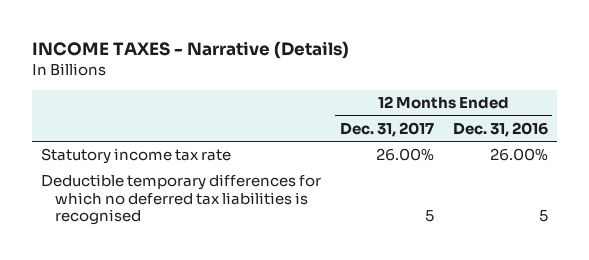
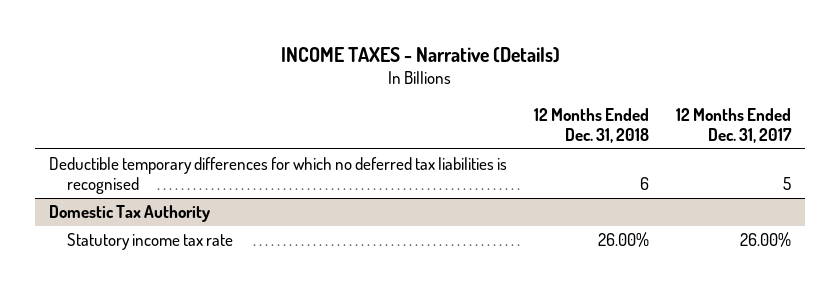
- | 12 Months Ended Dec. 31, 2017 | 12 Months Ended Dec. 31, 2016
+ | 12 Months Ended Dec. 31, 2018 | 12 Months Ended Dec. 31, 2017
- Statutory income tax rate | 26.00% | 26.00%
+ Domestic Tax Authority
+ Statutory income tax rate | 26.00% | 26.00%

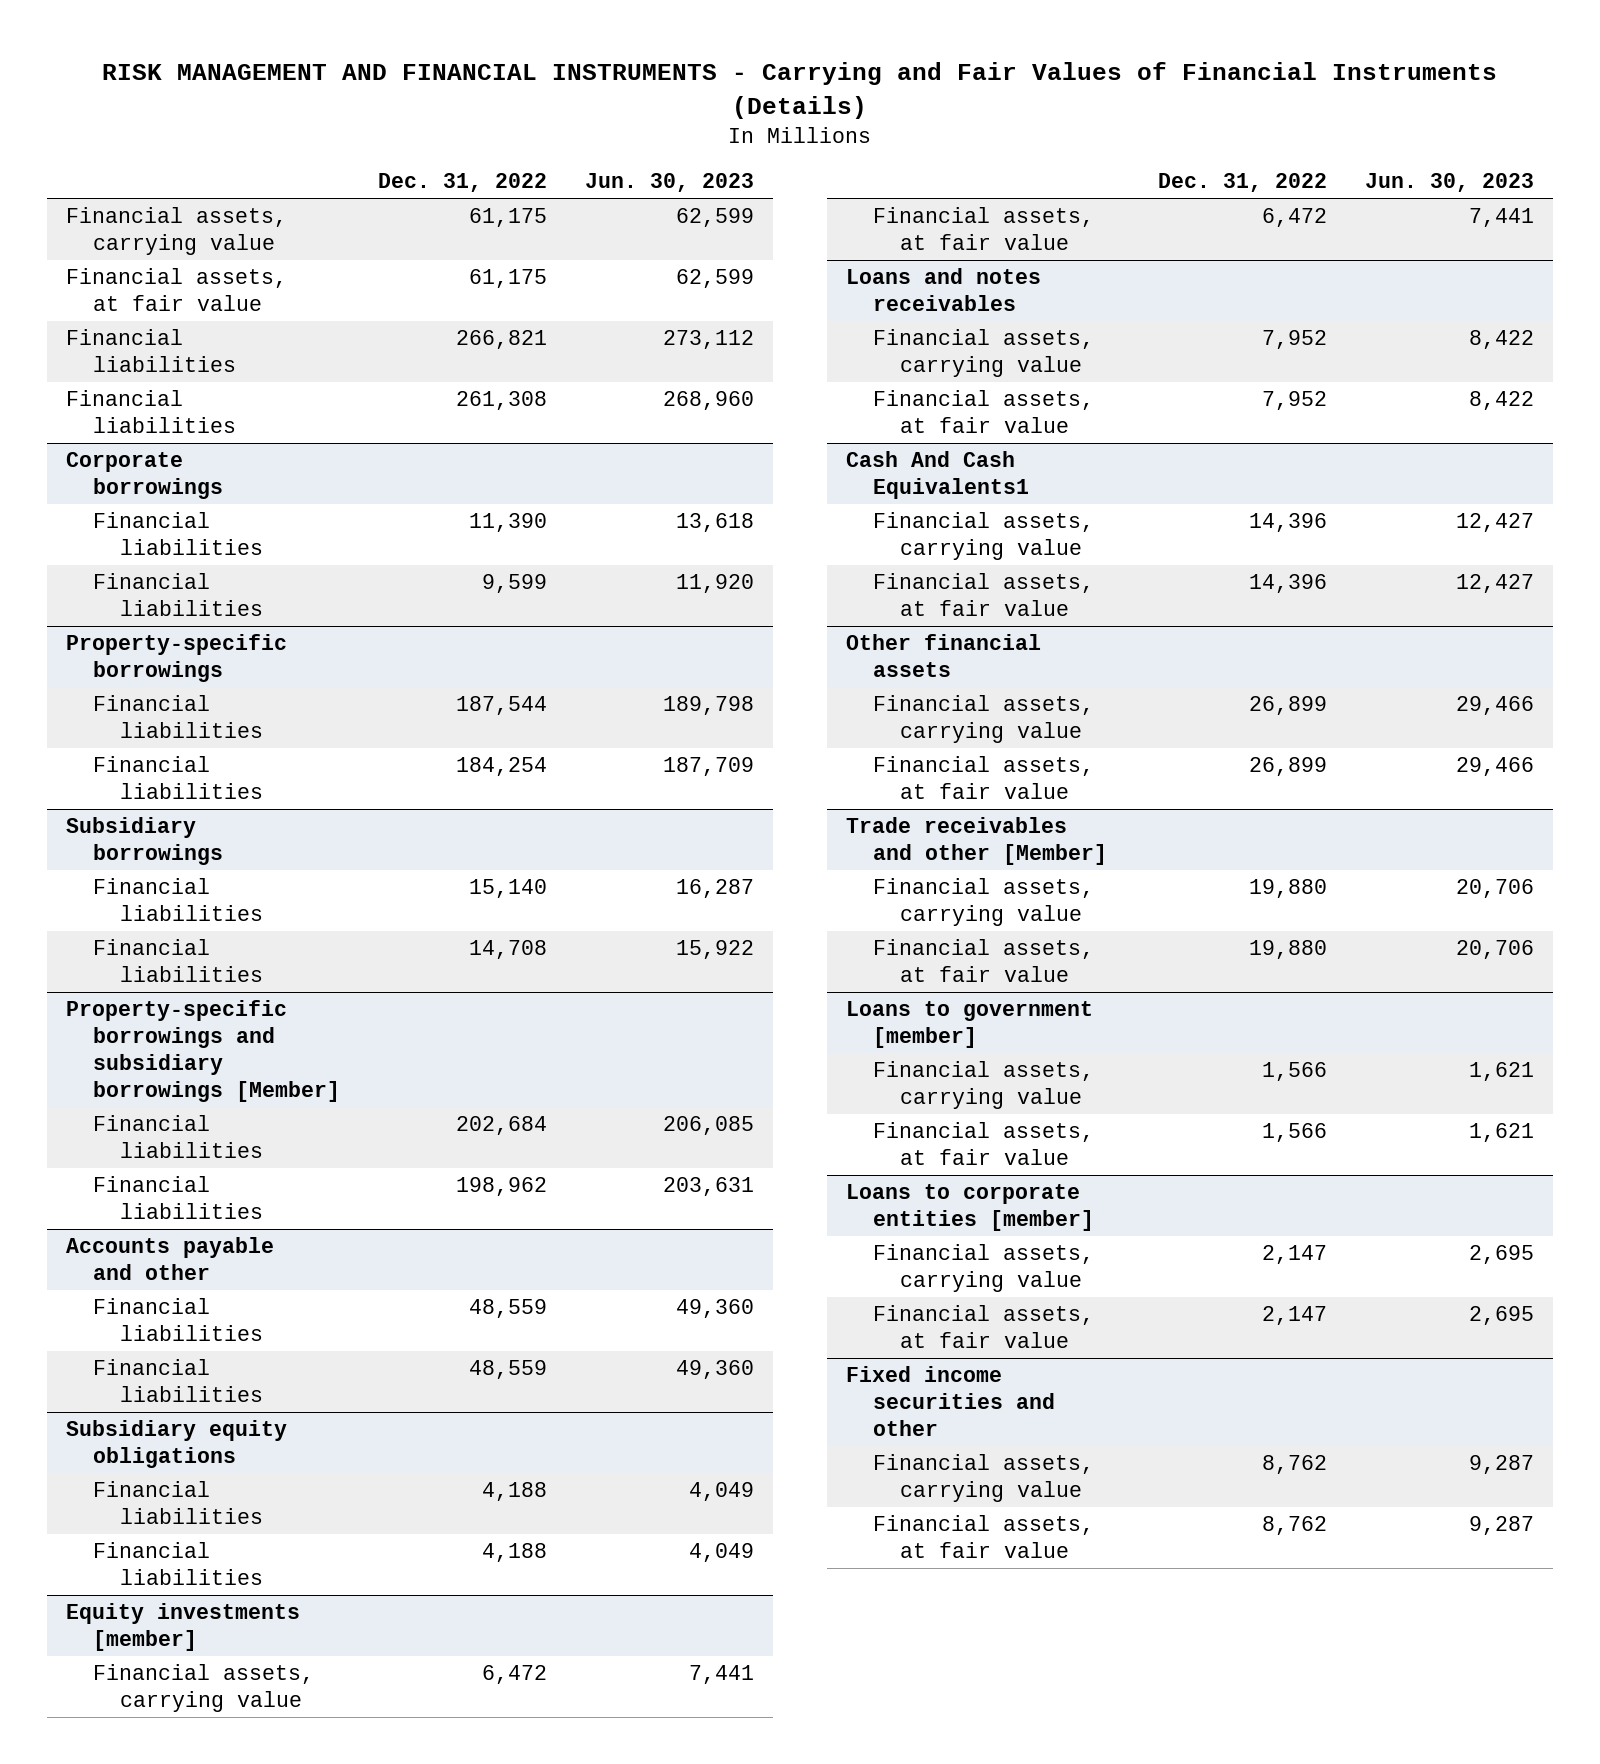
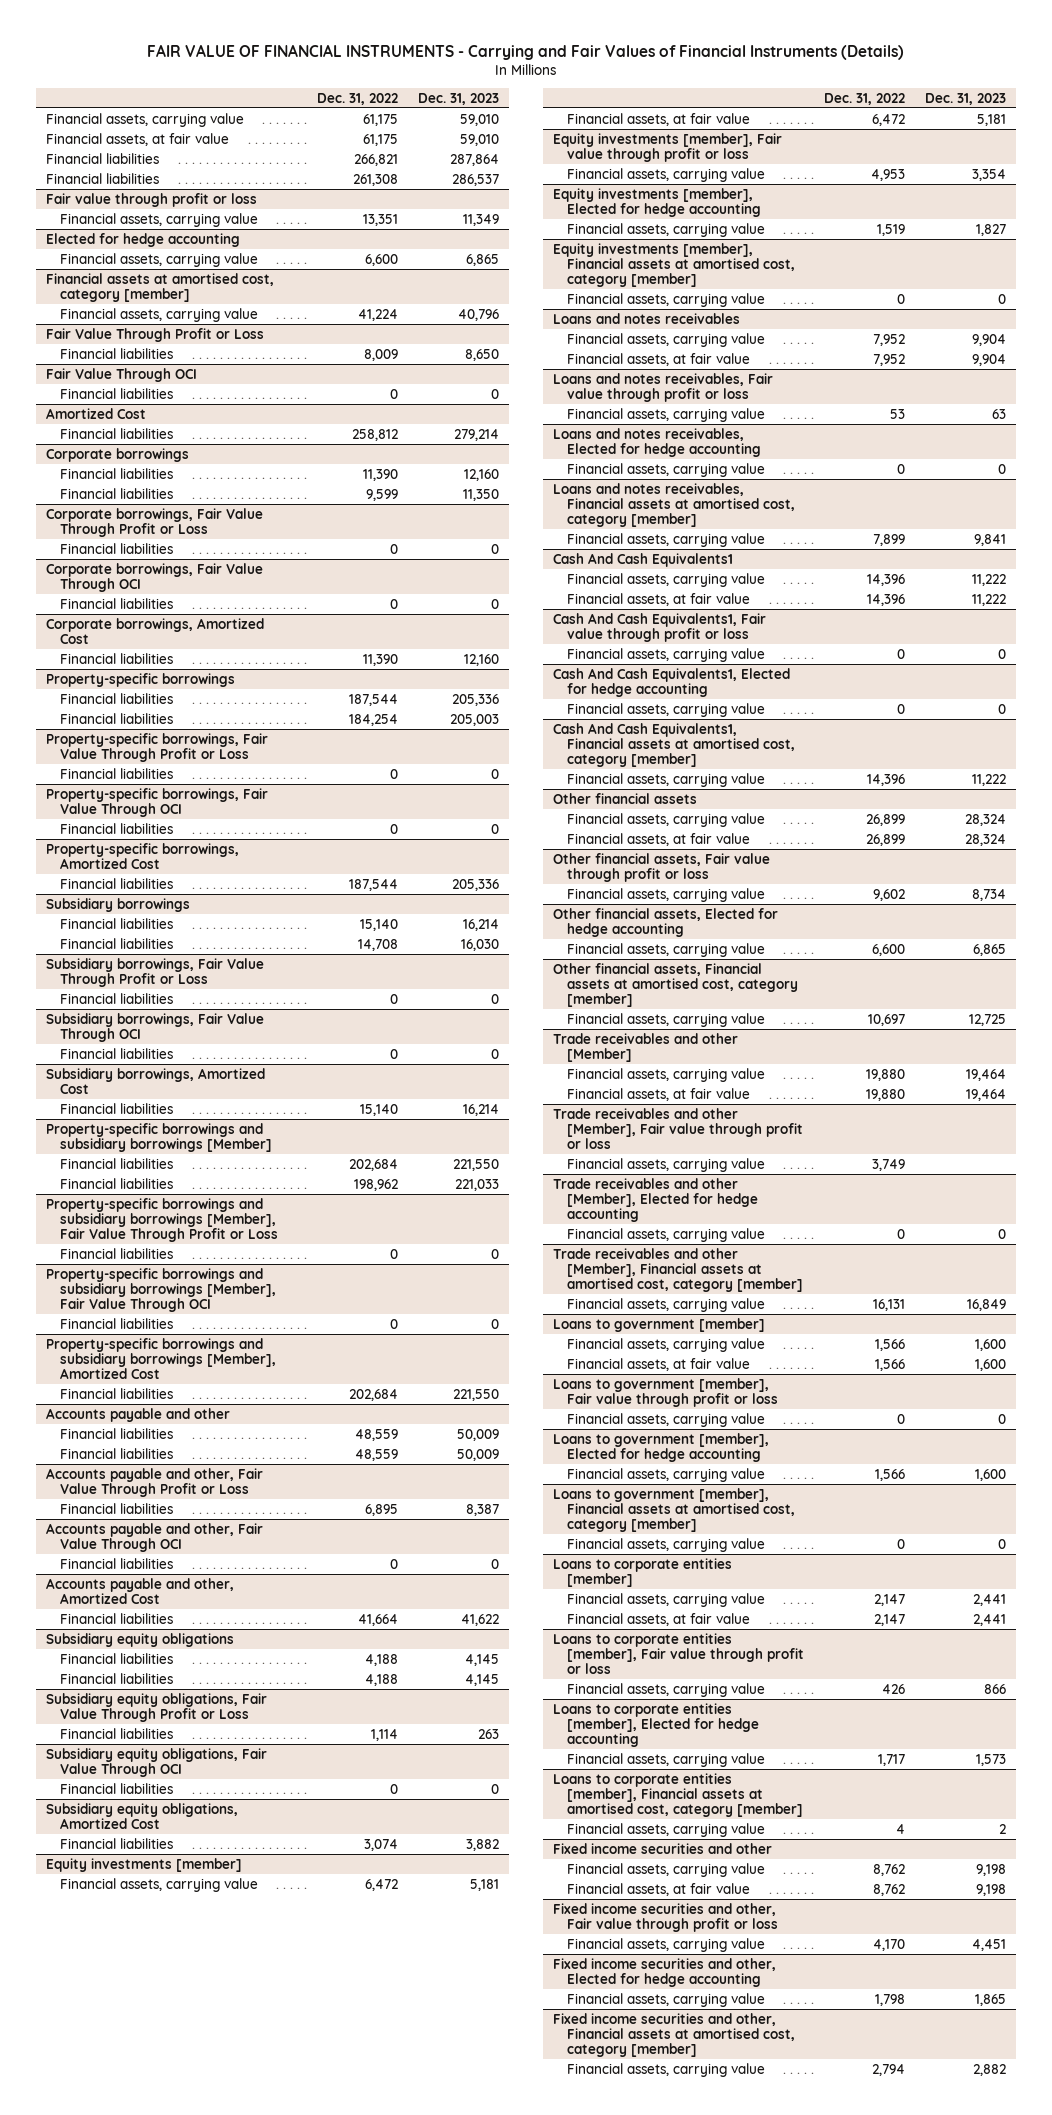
- RISK MANAGEMENT AND FINANCIAL INSTRUMENTS - Carrying and Fair Values of Financial Instruments (Details)
+ FAIR VALUE OF FINANCIAL INSTRUMENTS - Carrying and Fair Values of Financial Instruments (Details)
- | Dec. 31, 2022 | Jun. 30, 2023
+ | Dec. 31, 2022 | Dec. 31, 2023
+ Fair value through profit or loss
+ Financial assets, carrying value | 13,351 | 11,349
+ Elected for hedge accounting
+ Financial assets, carrying value | 6,600 | 6,865
+ Financial assets at amortised cost, category [member]
+ Financial assets, carrying value | 41,224 | 40,796
+ Fair Value Through Profit or Loss
+ Financial liabilities | 8,009 | 8,650
+ Fair Value Through OCI
+ Financial liabilities | 0 | 0
+ Amortized Cost
+ Financial liabilities | 258,812 | 279,214
+ Corporate borrowings, Fair Value Through Profit or Loss
+ Financial liabilities | 0 | 0
+ Corporate borrowings, Fair Value Through OCI
+ Financial liabilities | 0 | 0
+ Corporate borrowings, Amortized Cost
+ Financial liabilities | 11,390 | 12,160
+ Property-specific borrowings, Fair Value Through Profit or Loss
+ Financial liabilities | 0 | 0
+ Property-specific borrowings, Fair Value Through OCI
+ Financial liabilities | 0 | 0
+ Property-specific borrowings, Amortized Cost
+ Financial liabilities | 187,544 | 205,336
+ Subsidiary borrowings, Fair Value Through Profit or Loss
+ Financial liabilities | 0 | 0
+ Subsidiary borrowings, Fair Value Through OCI
+ Financial liabilities | 0 | 0
+ Subsidiary borrowings, Amortized Cost
+ Financial liabilities | 15,140 | 16,214
+ Property-specific borrowings and subsidiary borrowings [Member], Fair Value Through Profit or Loss
+ Financial liabilities | 0 | 0
+ Property-specific borrowings and subsidiary borrowings [Member], Fair Value Through OCI
+ Financial liabilities | 0 | 0
+ Property-specific borrowings and subsidiary borrowings [Member], Amortized Cost
+ Financial liabilities | 202,684 | 221,550
+ Accounts payable and other, Fair Value Through Profit or Loss
+ Financial liabilities | 6,895 | 8,387
+ Accounts payable and other, Fair Value Through OCI
+ Financial liabilities | 0 | 0
+ Accounts payable and other, Amortized Cost
+ Financial liabilities | 41,664 | 41,622
+ Subsidiary equity obligations, Fair Value Through Profit or Loss
+ Financial liabilities | 1,114 | 263
+ Subsidiary equity obligations, Fair Value Through OCI
+ Financial liabilities | 0 | 0
+ Subsidiary equity obligations, Amortized Cost
+ Financial liabilities | 3,074 | 3,882
+ Equity investments [member], Fair value through profit or loss
+ Financial assets, carrying value | 4,953 | 3,354
+ Equity investments [member], Elected for hedge accounting
+ Financial assets, carrying value | 1,519 | 1,827
+ Equity investments [member], Financial assets at amortised cost, category [member]
+ Financial assets, carrying value | 0 | 0
+ Loans and notes receivables, Fair value through profit or loss
+ Financial assets, carrying value | 53 | 63
+ Loans and notes receivables, Elected for hedge accounting
+ Financial assets, carrying value | 0 | 0
+ Loans and notes receivables, Financial assets at amortised cost, category [member]
+ Financial assets, carrying value | 7,899 | 9,841
+ Cash And Cash Equivalents1, Fair value through profit or loss
+ Financial assets, carrying value | 0 | 0
+ Cash And Cash Equivalents1, Elected for hedge accounting
+ Financial assets, carrying value | 0 | 0
+ Cash And Cash Equivalents1, Financial assets at amortised cost, category [member]
+ Financial assets, carrying value | 14,396 | 11,222
+ Other financial assets, Fair value through profit or loss
+ Financial assets, carrying value | 9,602 | 8,734
+ Other financial assets, Elected for hedge accounting
+ Financial assets, carrying value | 6,600 | 6,865
+ Other financial assets, Financial assets at amortised cost, category [member]
+ Financial assets, carrying value | 10,697 | 12,725
+ Trade receivables and other [Member], Fair value through profit or loss
+ Financial assets, carrying value | 3,749 |
+ Trade receivables and other [Member], Elected for hedge accounting
+ Financial assets, carrying value | 0 | 0
+ Trade receivables and other [Member], Financial assets at amortised cost, category [member]
+ Financial assets, carrying value | 16,131 | 16,849
+ Loans to government [member], Fair value through profit or loss
+ Financial assets, carrying value | 0 | 0
+ Loans to government [member], Elected for hedge accounting
+ Financial assets, carrying value | 1,566 | 1,600
+ Loans to government [member], Financial assets at amortised cost, category [member]
+ Financial assets, carrying value | 0 | 0
+ Loans to corporate entities [member], Fair value through profit or loss
+ Financial assets, carrying value | 426 | 866
+ Loans to corporate entities [member], Elected for hedge accounting
+ Financial assets, carrying value | 1,717 | 1,573
+ Loans to corporate entities [member], Financial assets at amortised cost, category [member]
+ Financial assets, carrying value | 4 | 2
+ Fixed income securities and other, Fair value through profit or loss
+ Financial assets, carrying value | 4,170 | 4,451
+ Fixed income securities and other, Elected for hedge accounting
+ Financial assets, carrying value | 1,798 | 1,865
+ Fixed income securities and other, Financial assets at amortised cost, category [member]
+ Financial assets, carrying value | 2,794 | 2,882

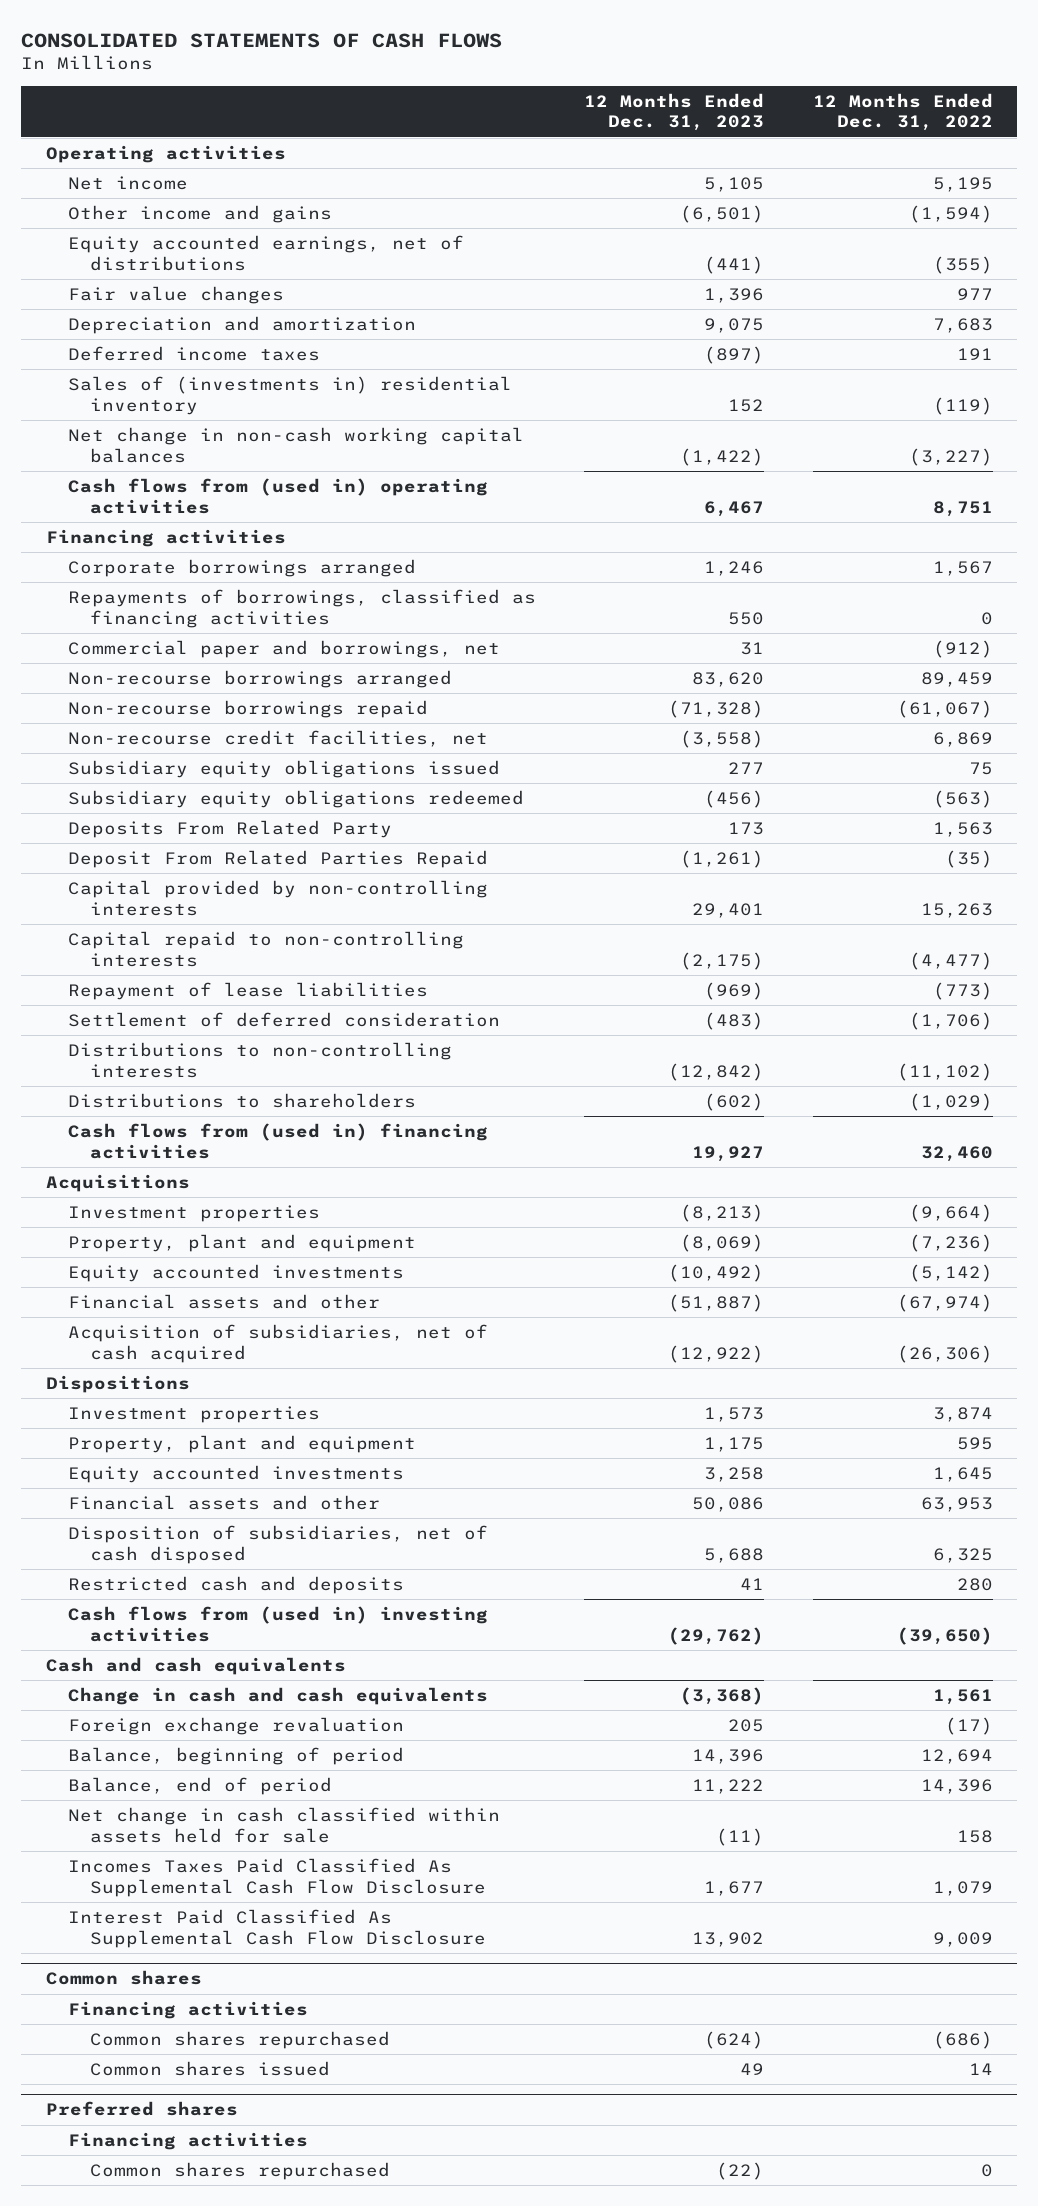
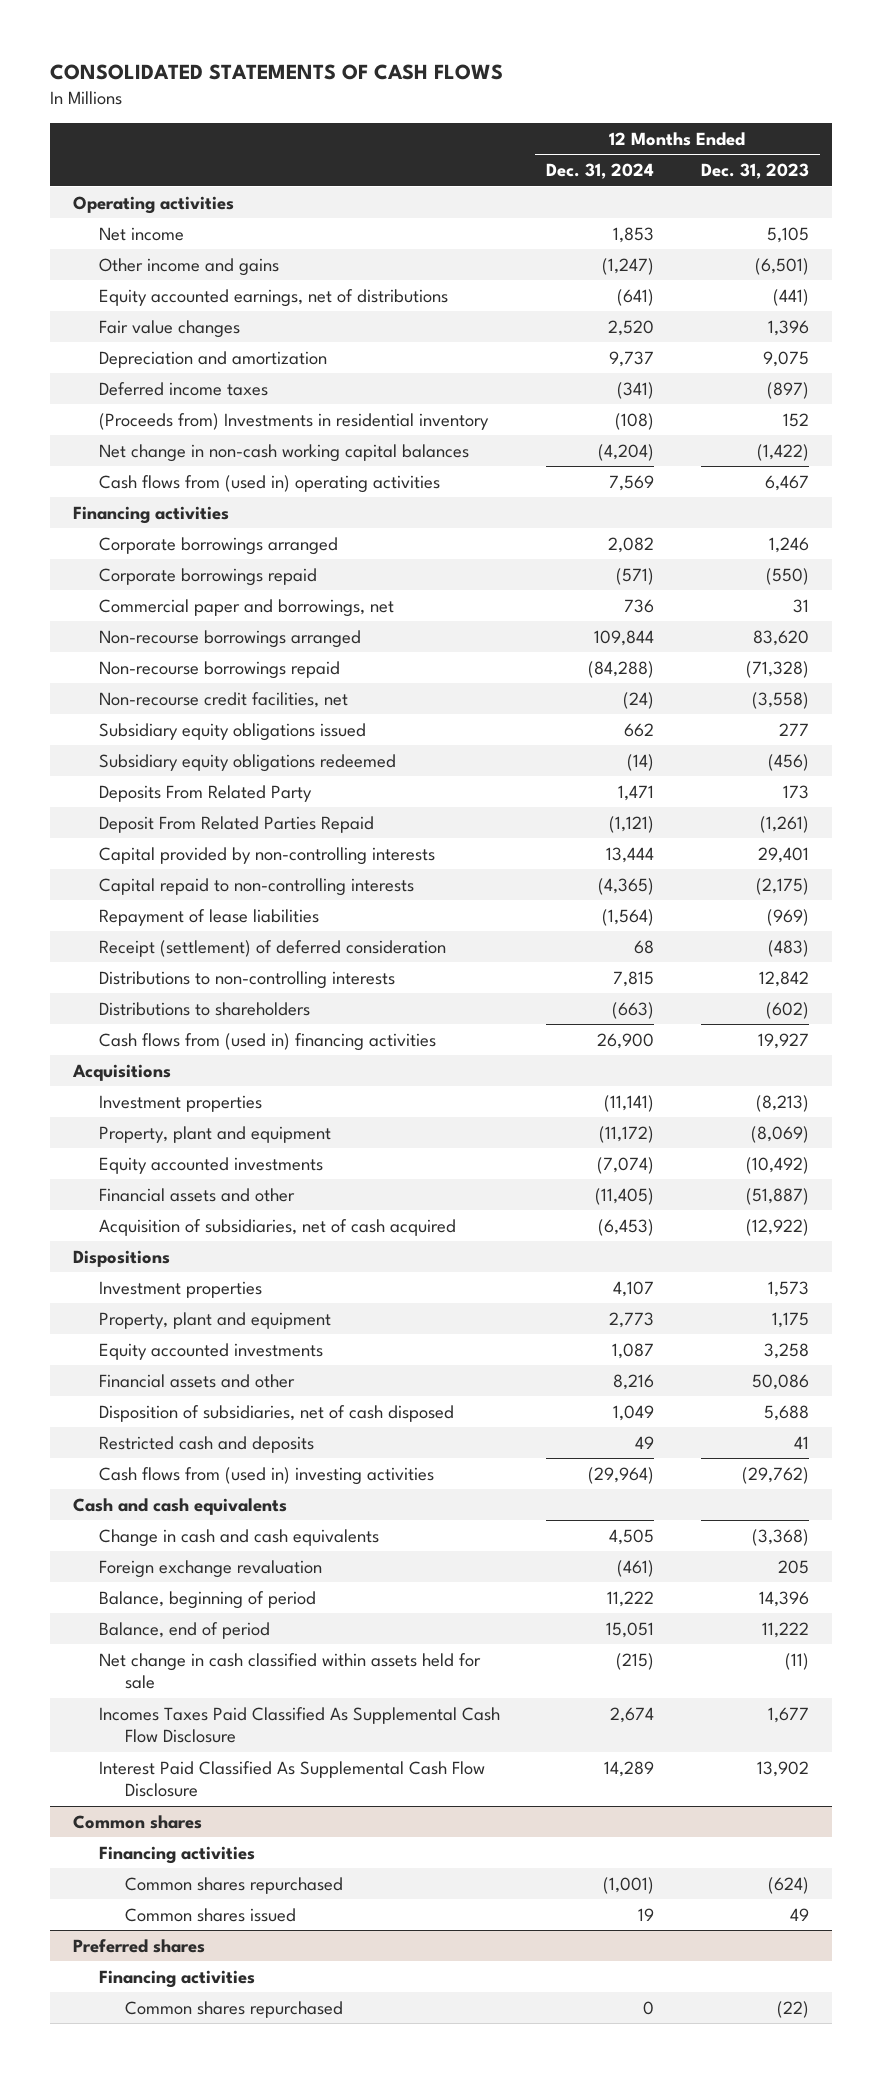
- | 12 Months Ended Dec. 31, 2023 | 12 Months Ended Dec. 31, 2022
+ | 12 Months Ended Dec. 31, 2024 | 12 Months Ended Dec. 31, 2023
- Sales of (investments in) residential inventory | 152 | (119)
+ (Proceeds from) Investments in residential inventory | (108) | 152
- Repayments of borrowings, classified as financing activities | 550 | 0
+ Corporate borrowings repaid | (571) | (550)
- Settlement of deferred consideration | (483) | (1,706)
- Distributions to non-controlling interests | (12,842) | (11,102)
+ Receipt (settlement) of deferred consideration | 68 | (483)
+ Distributions to non-controlling interests | 7,815 | 12,842

